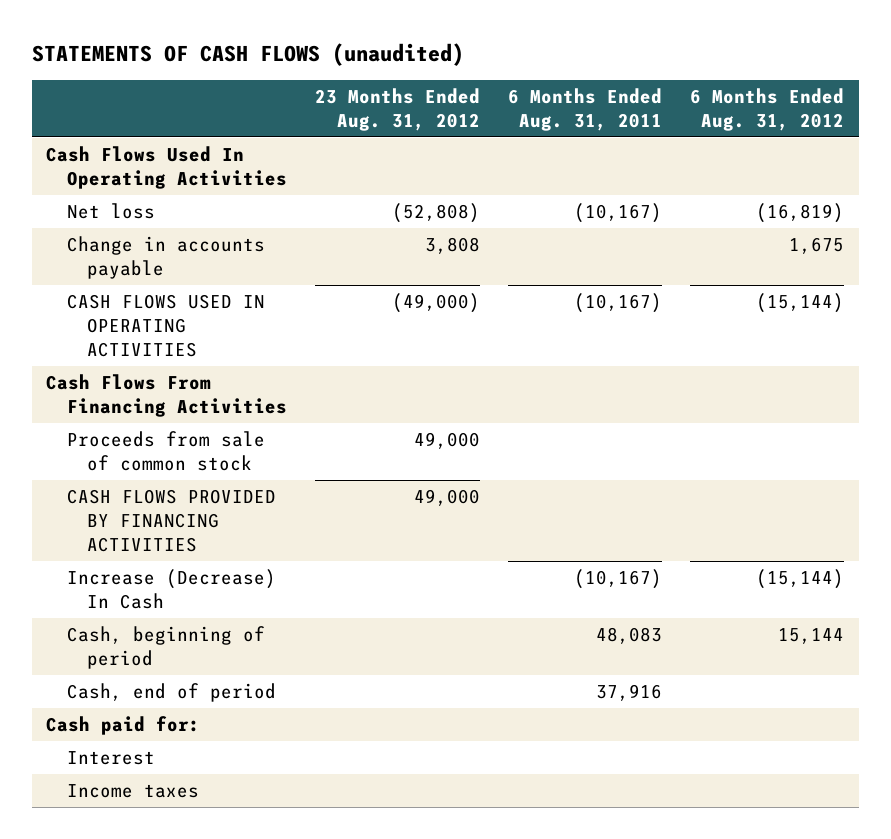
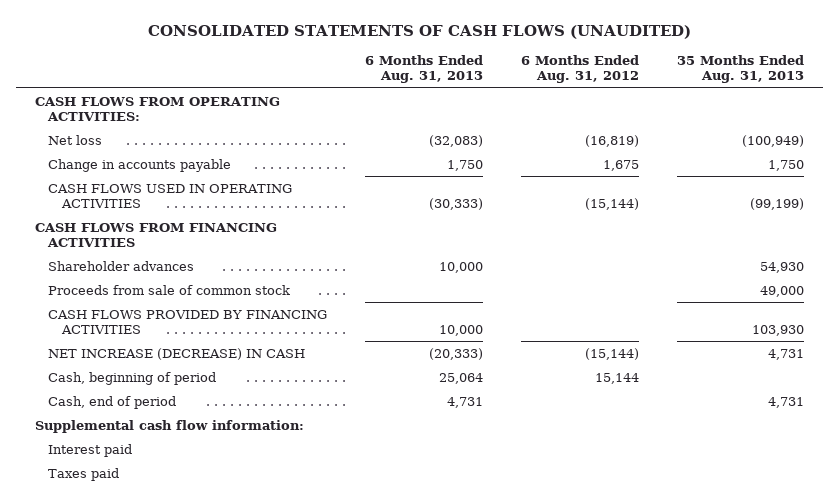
- STATEMENTS OF CASH FLOWS (unaudited)
+ CONSOLIDATED STATEMENTS OF CASH FLOWS (UNAUDITED)
- | 23 Months Ended Aug. 31, 2012 | 6 Months Ended Aug. 31, 2011 | 6 Months Ended Aug. 31, 2012
+ | 6 Months Ended Aug. 31, 2013 | 6 Months Ended Aug. 31, 2012 | 35 Months Ended Aug. 31, 2013
- Cash Flows Used In Operating Activities
+ CASH FLOWS FROM OPERATING ACTIVITIES:
- Cash Flows From Financing Activities
+ CASH FLOWS FROM FINANCING ACTIVITIES
+ Shareholder advances | 10,000 | | 54,930
- Increase (Decrease) In Cash | | (10,167) | (15,144)
+ NET INCREASE (DECREASE) IN CASH | (20,333) | (15,144) | 4,731
- Cash paid for:
- Interest
- Income taxes
+ Supplemental cash flow information:
+ Interest paid
+ Taxes paid

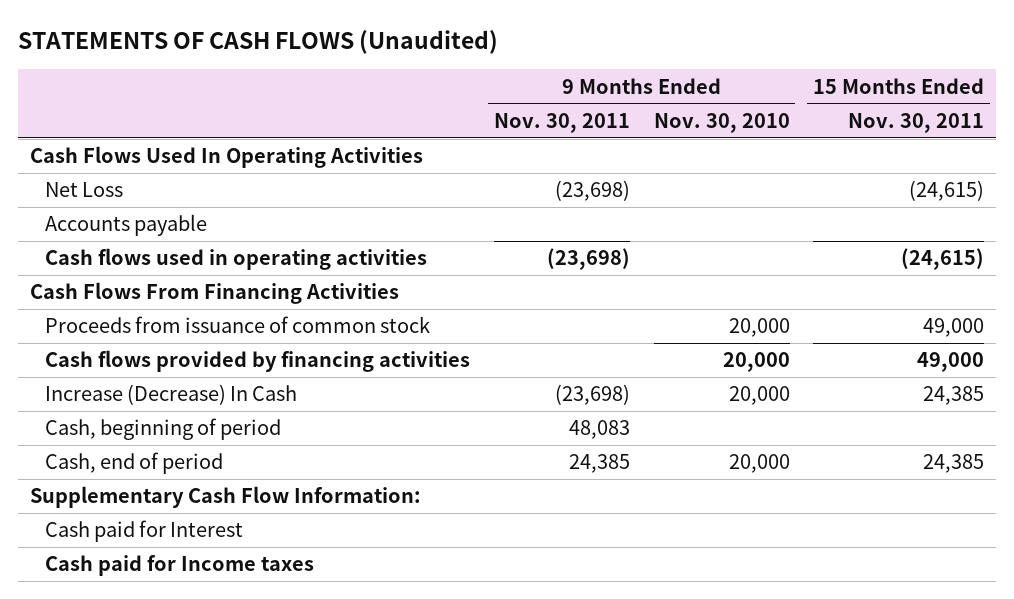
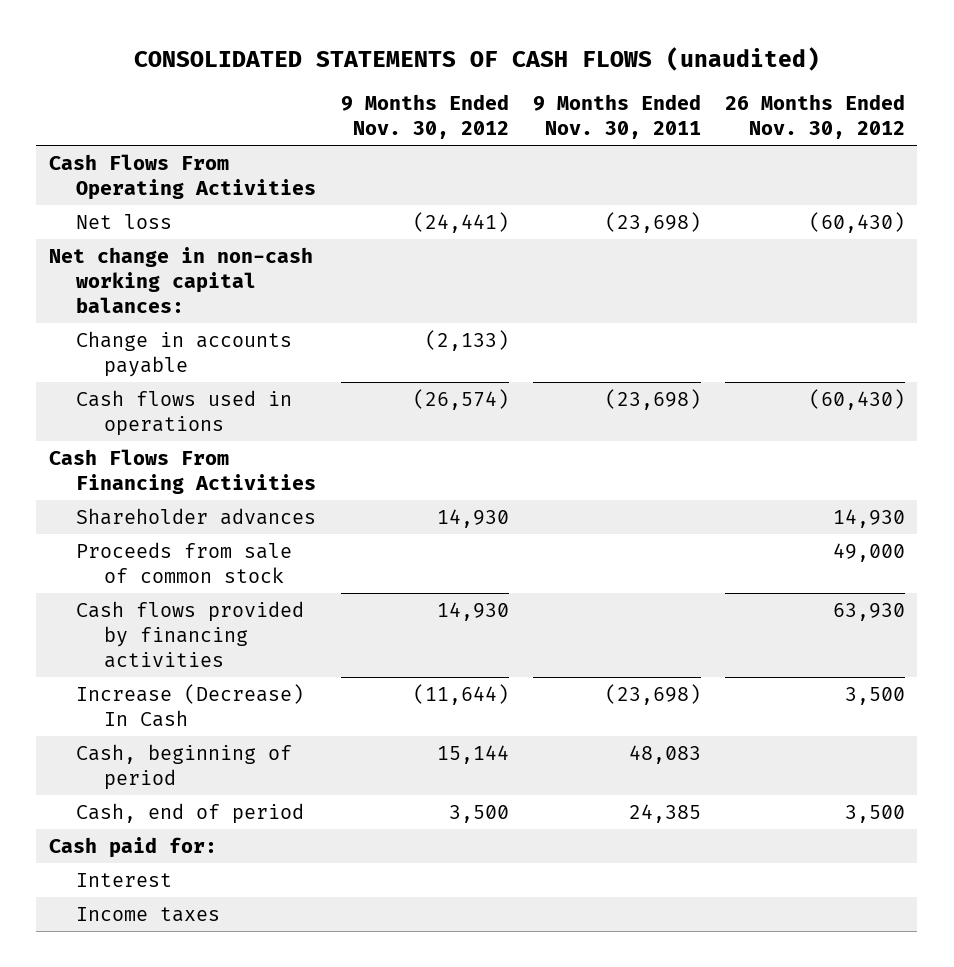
- STATEMENTS OF CASH FLOWS (Unaudited)
+ CONSOLIDATED STATEMENTS OF CASH FLOWS (unaudited)
- | 9 Months Ended Nov. 30, 2011 | 9 Months Ended Nov. 30, 2010 | 15 Months Ended Nov. 30, 2011
+ | 9 Months Ended Nov. 30, 2012 | 9 Months Ended Nov. 30, 2011 | 26 Months Ended Nov. 30, 2012
- Cash Flows Used In Operating Activities
- Net Loss | (23,698) | | (24,615)
- Accounts payable
- Cash flows used in operating activities | (23,698) | | (24,615)
+ Cash Flows From Operating Activities
+ Net loss | (24,441) | (23,698) | (60,430)
+ Net change in non-cash working capital balances:
+ Change in accounts payable | (2,133) | |
+ Cash flows used in operations | (26,574) | (23,698) | (60,430)
- Proceeds from issuance of common stock | | 20,000 | 49,000
+ Shareholder advances | 14,930 | | 14,930
+ Proceeds from sale of common stock | | | 49,000
- Supplementary Cash Flow Information:
- Cash paid for Interest
- Cash paid for Income taxes
+ Cash paid for:
+ Interest
+ Income taxes

